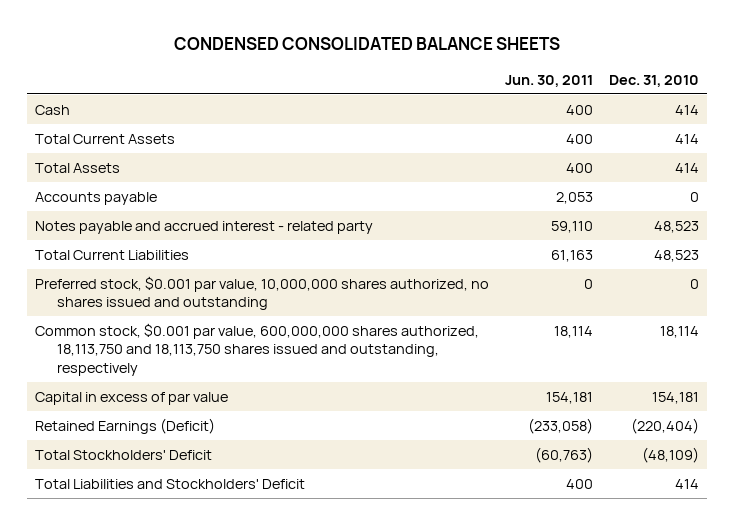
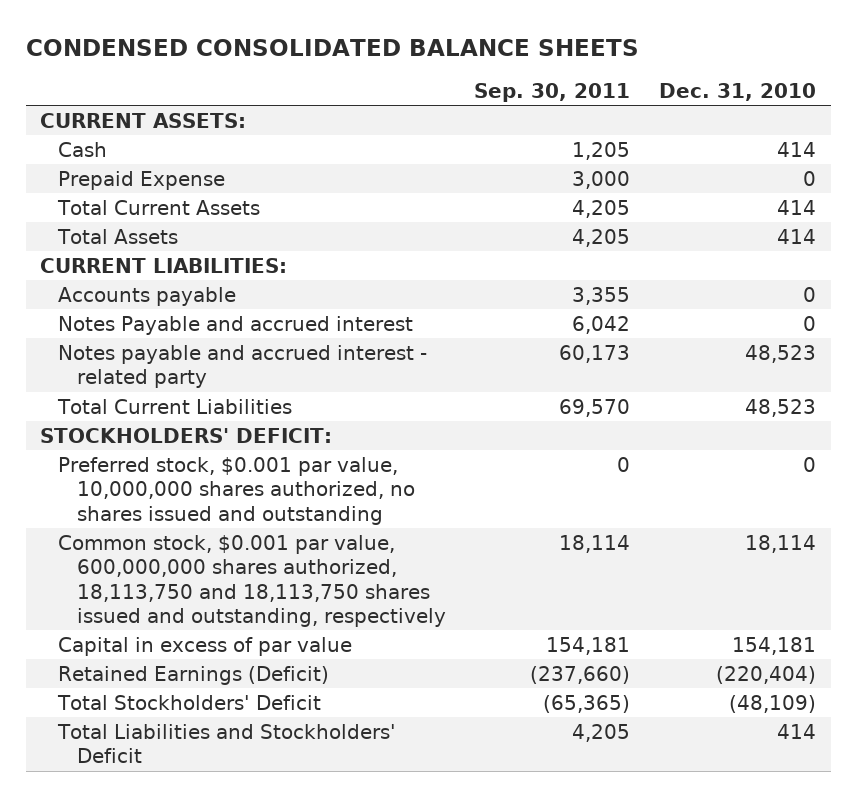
- | Jun. 30, 2011 | Dec. 31, 2010
+ | Sep. 30, 2011 | Dec. 31, 2010
+ CURRENT ASSETS:
+ Prepaid Expense | 3,000 | 0
+ CURRENT LIABILITIES:
+ Notes Payable and accrued interest | 6,042 | 0
+ STOCKHOLDERS' DEFICIT:

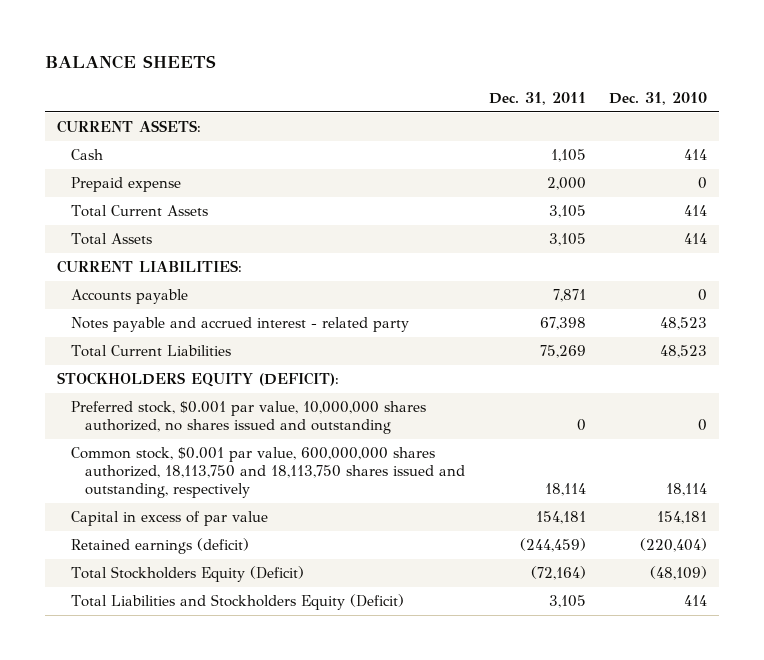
- CONDENSED CONSOLIDATED BALANCE SHEETS
+ BALANCE SHEETS
- | Sep. 30, 2011 | Dec. 31, 2010
+ | Dec. 31, 2011 | Dec. 31, 2010
- Prepaid Expense | 3,000 | 0
+ Prepaid expense | 2,000 | 0
- Notes Payable and accrued interest | 6,042 | 0
- STOCKHOLDERS' DEFICIT:
+ STOCKHOLDERS EQUITY (DEFICIT):
- Retained Earnings (Deficit) | (237,660) | (220,404)
- Total Stockholders' Deficit | (65,365) | (48,109)
- Total Liabilities and Stockholders' Deficit | 4,205 | 414
+ Retained earnings (deficit) | (244,459) | (220,404)
+ Total Stockholders Equity (Deficit) | (72,164) | (48,109)
+ Total Liabilities and Stockholders Equity (Deficit) | 3,105 | 414

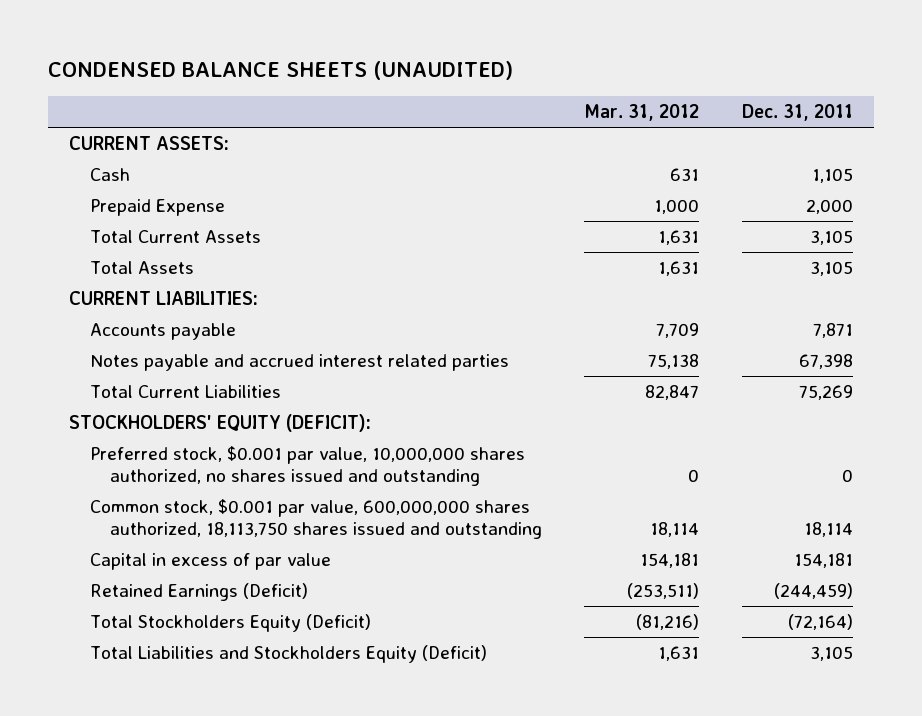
- BALANCE SHEETS
+ CONDENSED BALANCE SHEETS (UNAUDITED)
- | Dec. 31, 2011 | Dec. 31, 2010
+ | Mar. 31, 2012 | Dec. 31, 2011
- Prepaid expense | 2,000 | 0
+ Prepaid Expense | 1,000 | 2,000
- Notes payable and accrued interest - related party | 67,398 | 48,523
+ Notes payable and accrued interest related parties | 75,138 | 67,398
- STOCKHOLDERS EQUITY (DEFICIT):
+ STOCKHOLDERS' EQUITY (DEFICIT):
- Common stock, $0.001 par value, 600,000,000 shares authorized, 18,113,750 and 18,113,750 shares issued and outstanding, respectively | 18,114 | 18,114
+ Common stock, $0.001 par value, 600,000,000 shares authorized, 18,113,750 shares issued and outstanding | 18,114 | 18,114
- Retained earnings (deficit) | (244,459) | (220,404)
+ Retained Earnings (Deficit) | (253,511) | (244,459)

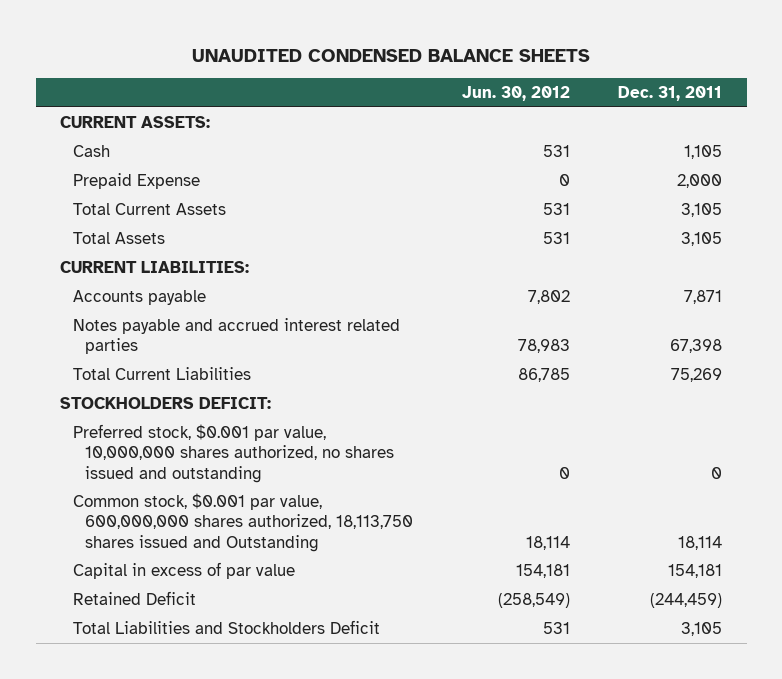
- CONDENSED BALANCE SHEETS (UNAUDITED)
+ UNAUDITED CONDENSED BALANCE SHEETS
- | Mar. 31, 2012 | Dec. 31, 2011
+ | Jun. 30, 2012 | Dec. 31, 2011
- STOCKHOLDERS' EQUITY (DEFICIT):
+ STOCKHOLDERS DEFICIT:
- Common stock, $0.001 par value, 600,000,000 shares authorized, 18,113,750 shares issued and outstanding | 18,114 | 18,114
+ Common stock, $0.001 par value, 600,000,000 shares authorized, 18,113,750 shares issued and Outstanding | 18,114 | 18,114
- Retained Earnings (Deficit) | (253,511) | (244,459)
- Total Stockholders Equity (Deficit) | (81,216) | (72,164)
- Total Liabilities and Stockholders Equity (Deficit) | 1,631 | 3,105
+ Retained Deficit | (258,549) | (244,459)
+ Total Liabilities and Stockholders Deficit | 531 | 3,105

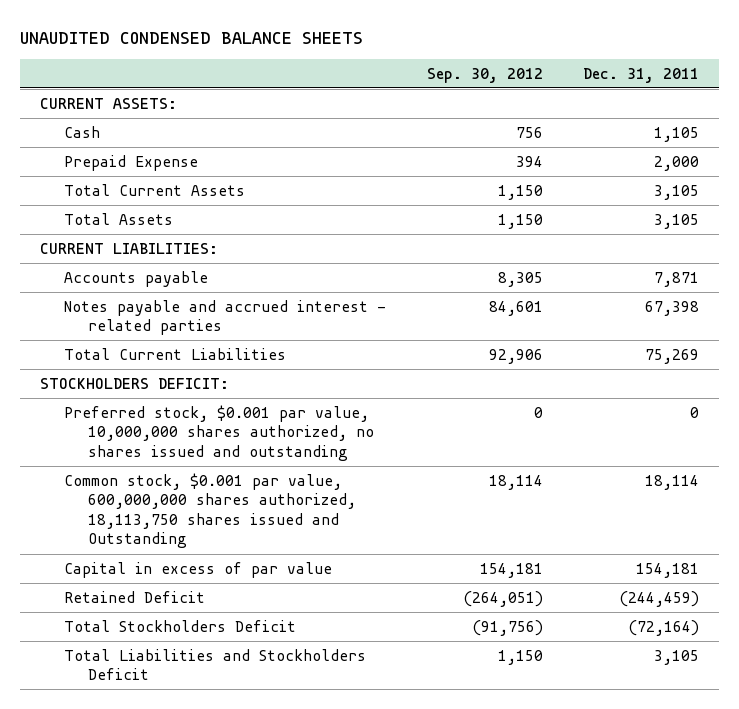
- | Jun. 30, 2012 | Dec. 31, 2011
+ | Sep. 30, 2012 | Dec. 31, 2011
- Notes payable and accrued interest related parties | 78,983 | 67,398
+ Notes payable and accrued interest - related parties | 84,601 | 67,398
+ Total Stockholders Deficit | (91,756) | (72,164)

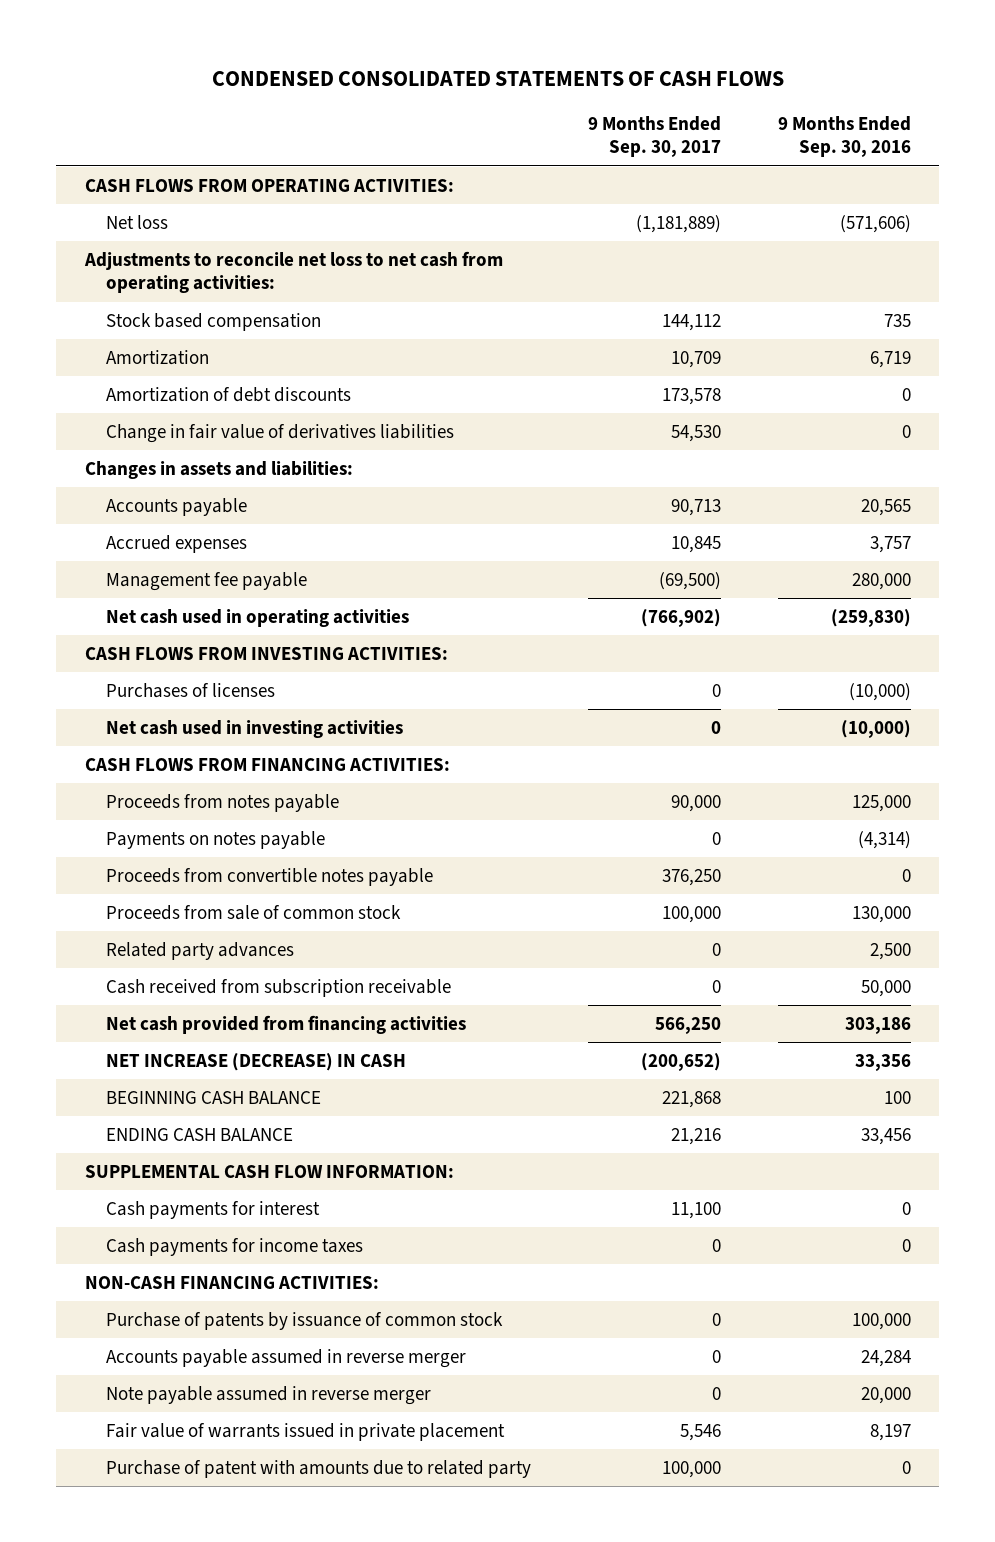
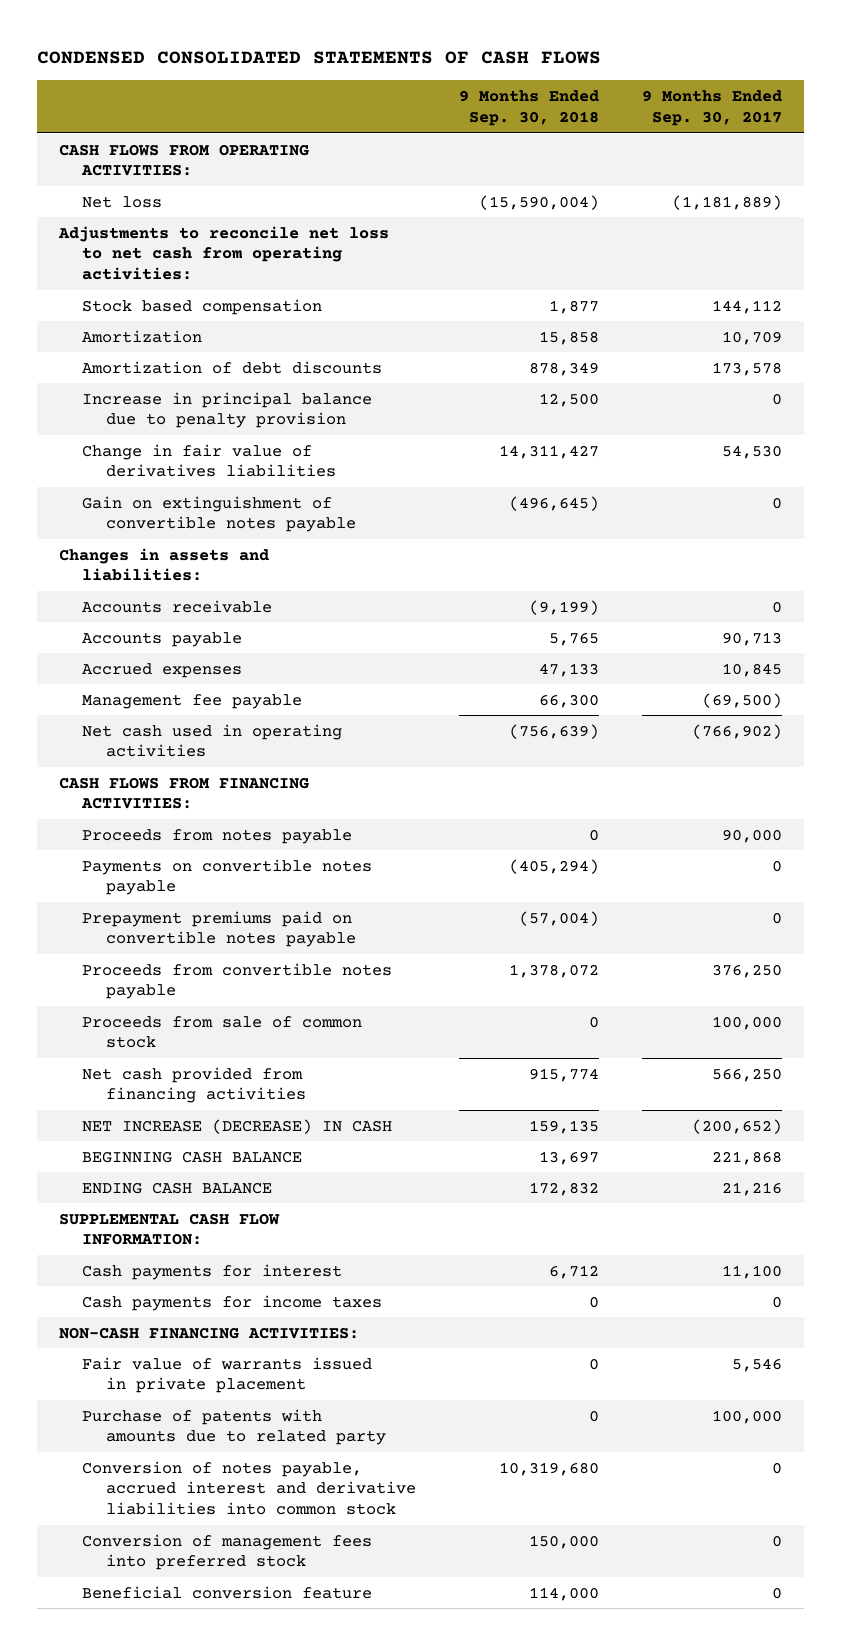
- | 9 Months Ended Sep. 30, 2017 | 9 Months Ended Sep. 30, 2016
+ | 9 Months Ended Sep. 30, 2018 | 9 Months Ended Sep. 30, 2017
+ Increase in principal balance due to penalty provision | 12,500 | 0
+ Gain on extinguishment of convertible notes payable | (496,645) | 0
+ Accounts receivable | (9,199) | 0
- CASH FLOWS FROM INVESTING ACTIVITIES:
- Purchases of licenses | 0 | (10,000)
- Net cash used in investing activities | 0 | (10,000)
- Payments on notes payable | 0 | (4,314)
+ Payments on convertible notes payable | (405,294) | 0
+ Prepayment premiums paid on convertible notes payable | (57,004) | 0
- Related party advances | 0 | 2,500
- Cash received from subscription receivable | 0 | 50,000
- Purchase of patents by issuance of common stock | 0 | 100,000
- Accounts payable assumed in reverse merger | 0 | 24,284
- Note payable assumed in reverse merger | 0 | 20,000
- Purchase of patent with amounts due to related party | 100,000 | 0
+ Purchase of patents with amounts due to related party | 0 | 100,000
+ Conversion of notes payable, accrued interest and derivative liabilities into common stock | 10,319,680 | 0
+ Conversion of management fees into preferred stock | 150,000 | 0
+ Beneficial conversion feature | 114,000 | 0

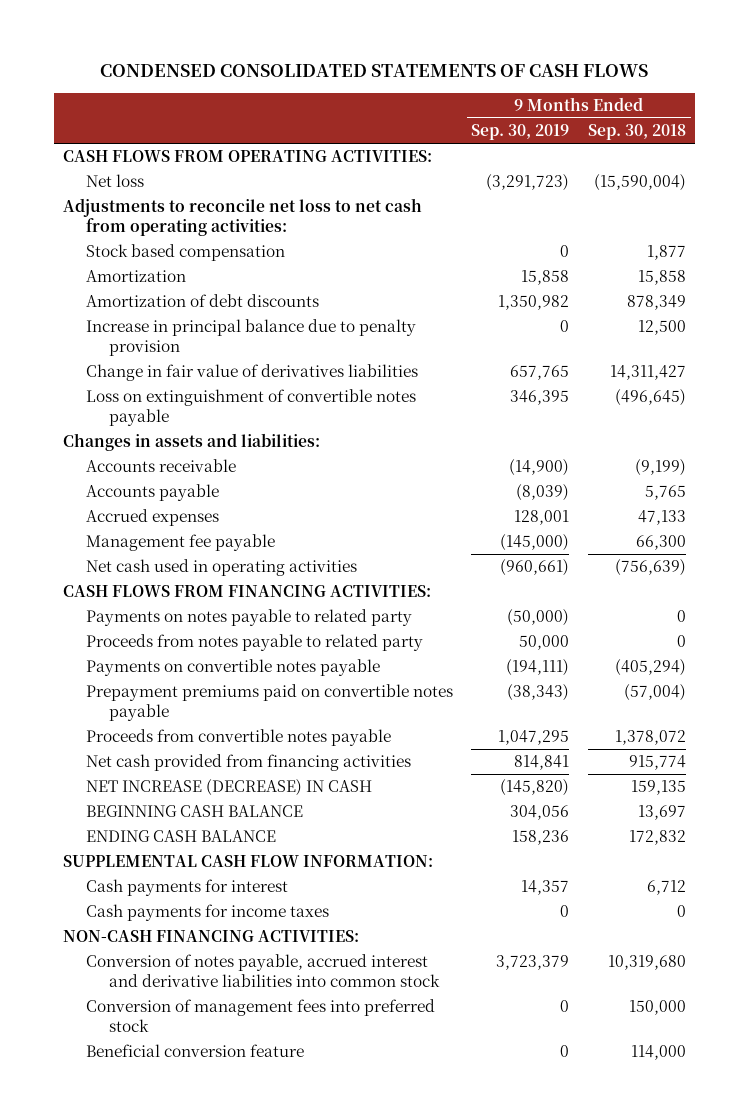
- | 9 Months Ended Sep. 30, 2018 | 9 Months Ended Sep. 30, 2017
+ | 9 Months Ended Sep. 30, 2019 | 9 Months Ended Sep. 30, 2018
- Gain on extinguishment of convertible notes payable | (496,645) | 0
+ Loss on extinguishment of convertible notes payable | 346,395 | (496,645)
- Proceeds from notes payable | 0 | 90,000
+ Payments on notes payable to related party | (50,000) | 0
+ Proceeds from notes payable to related party | 50,000 | 0
- Proceeds from sale of common stock | 0 | 100,000
- Fair value of warrants issued in private placement | 0 | 5,546
- Purchase of patents with amounts due to related party | 0 | 100,000

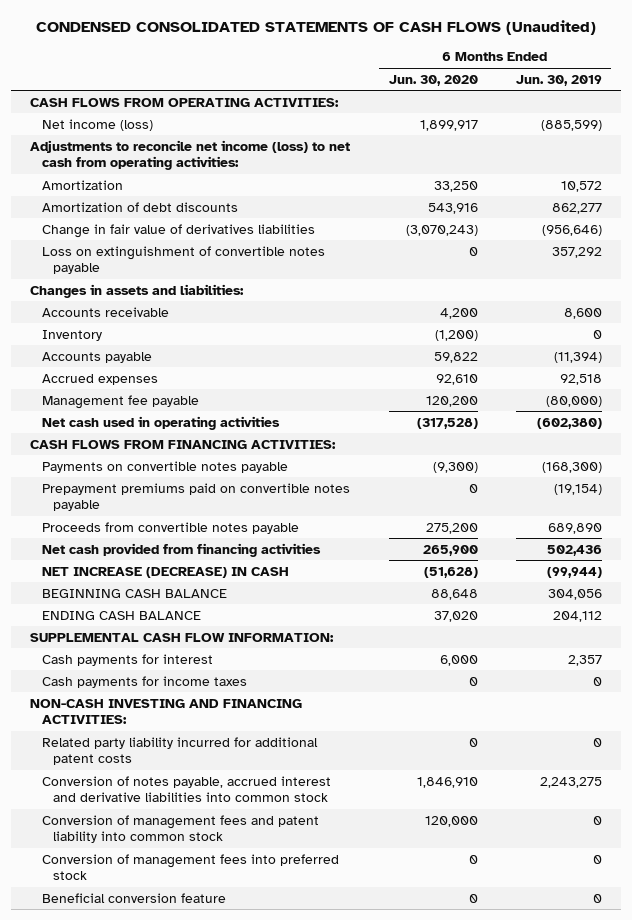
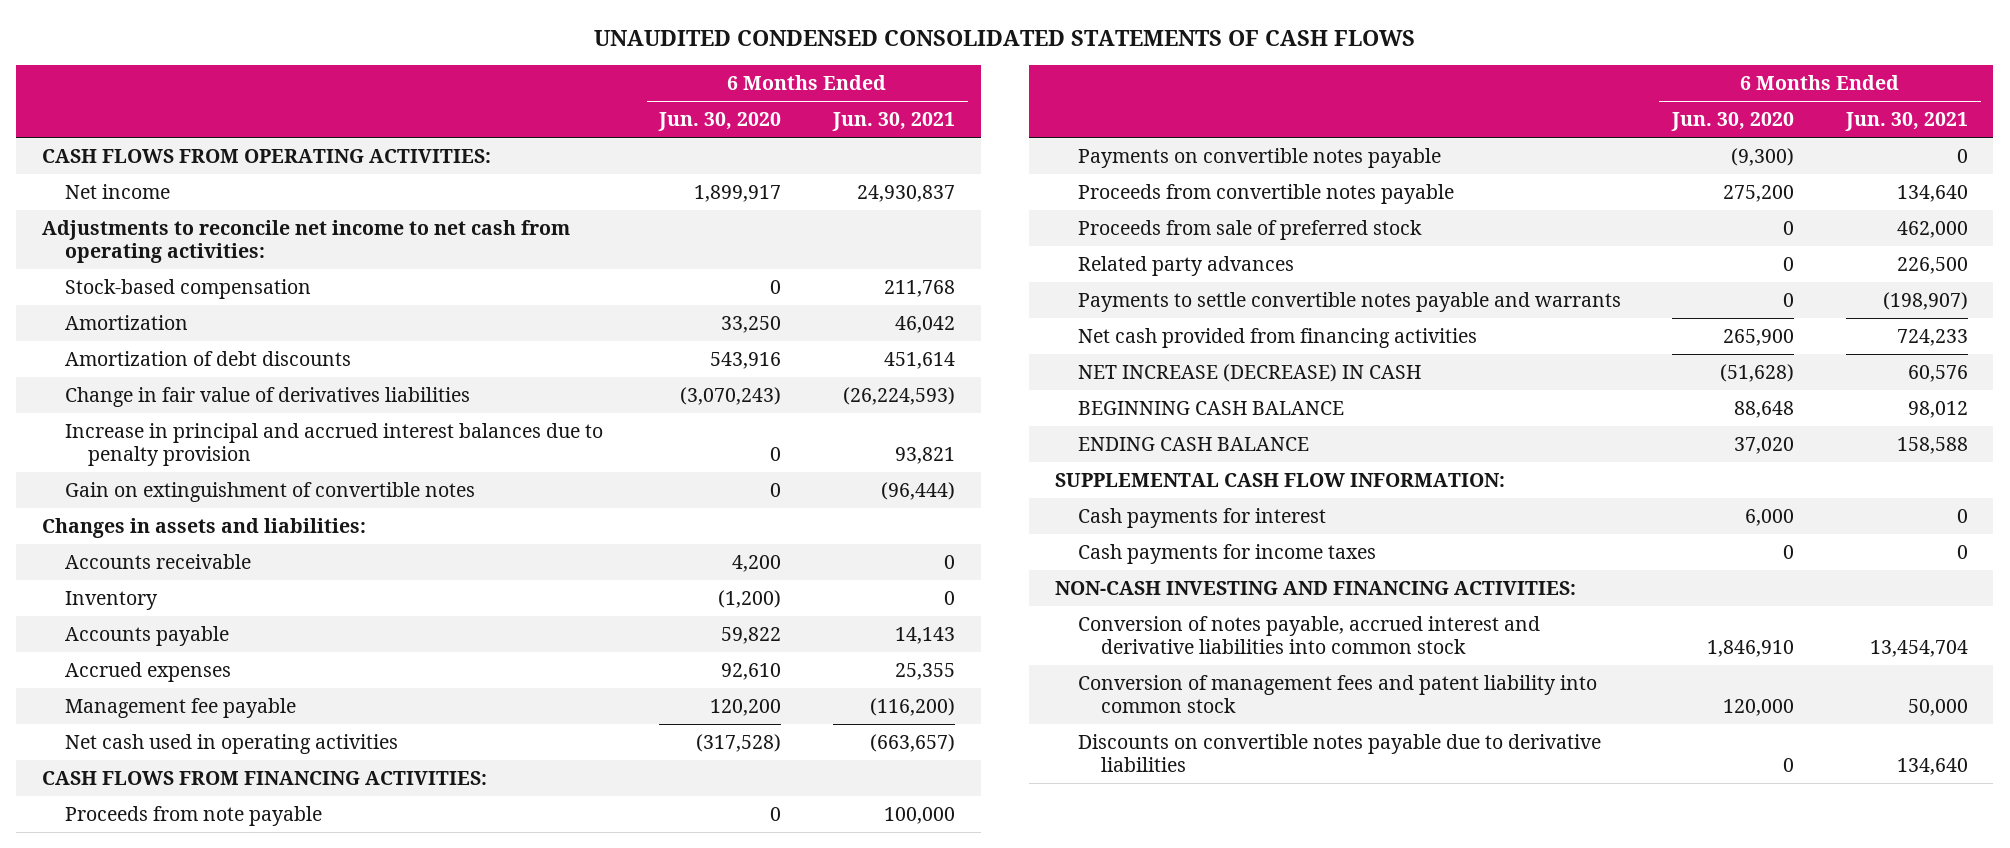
- CONDENSED CONSOLIDATED STATEMENTS OF CASH FLOWS (Unaudited)
+ UNAUDITED CONDENSED CONSOLIDATED STATEMENTS OF CASH FLOWS
- | 6 Months Ended Jun. 30, 2020 | 6 Months Ended Jun. 30, 2019
+ | 6 Months Ended Jun. 30, 2020 | 6 Months Ended Jun. 30, 2021
- Net income (loss) | 1,899,917 | (885,599)
- Adjustments to reconcile net income (loss) to net cash from operating activities:
+ Net income | 1,899,917 | 24,930,837
+ Adjustments to reconcile net income to net cash from operating activities:
+ Stock-based compensation | 0 | 211,768
- Loss on extinguishment of convertible notes payable | 0 | 357,292
+ Increase in principal and accrued interest balances due to penalty provision | 0 | 93,821
+ Gain on extinguishment of convertible notes | 0 | (96,444)
+ Proceeds from note payable | 0 | 100,000
- Prepayment premiums paid on convertible notes payable | 0 | (19,154)
+ Proceeds from sale of preferred stock | 0 | 462,000
+ Related party advances | 0 | 226,500
+ Payments to settle convertible notes payable and warrants | 0 | (198,907)
- Related party liability incurred for additional patent costs | 0 | 0
- Conversion of management fees into preferred stock | 0 | 0
- Beneficial conversion feature | 0 | 0
+ Discounts on convertible notes payable due to derivative liabilities | 0 | 134,640

